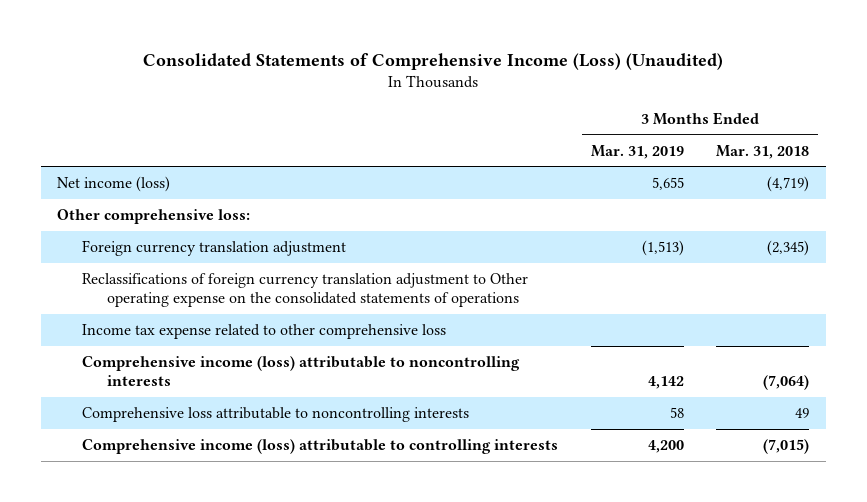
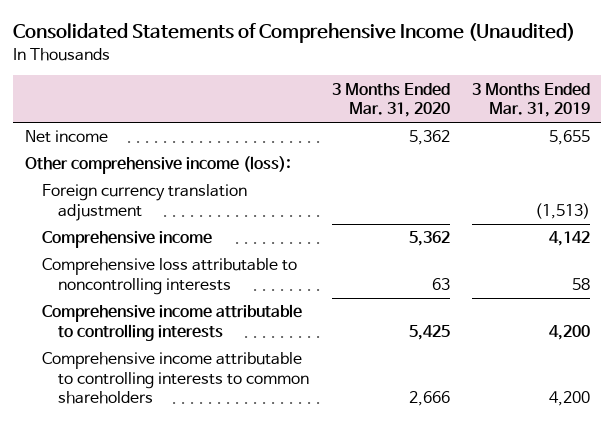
- Consolidated Statements of Comprehensive Income (Loss) (Unaudited)
+ Consolidated Statements of Comprehensive Income (Unaudited)
- | 3 Months Ended Mar. 31, 2019 | 3 Months Ended Mar. 31, 2018
+ | 3 Months Ended Mar. 31, 2020 | 3 Months Ended Mar. 31, 2019
- Net income (loss) | 5,655 | (4,719)
- Other comprehensive loss:
+ Net income | 5,362 | 5,655
+ Other comprehensive income (loss):
- Reclassifications of foreign currency translation adjustment to Other operating expense on the consolidated statements of operations
- Income tax expense related to other comprehensive loss
- Comprehensive income (loss) attributable to noncontrolling interests | 4,142 | (7,064)
+ Comprehensive income | 5,362 | 4,142
- Comprehensive income (loss) attributable to controlling interests | 4,200 | (7,015)
+ Comprehensive income attributable to controlling interests | 5,425 | 4,200
+ Comprehensive income attributable to controlling interests to common shareholders | 2,666 | 4,200

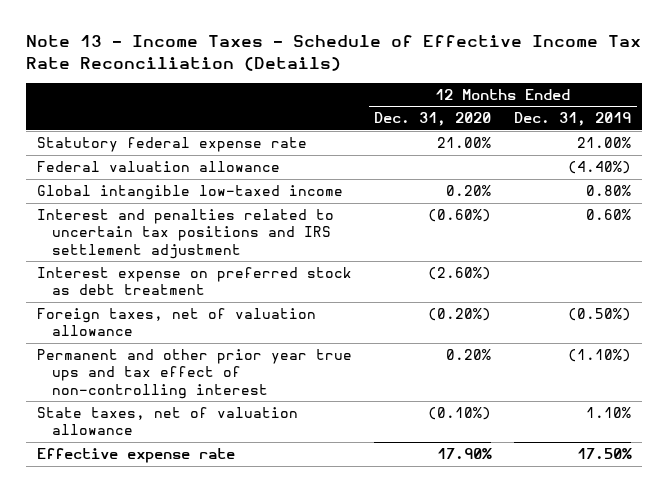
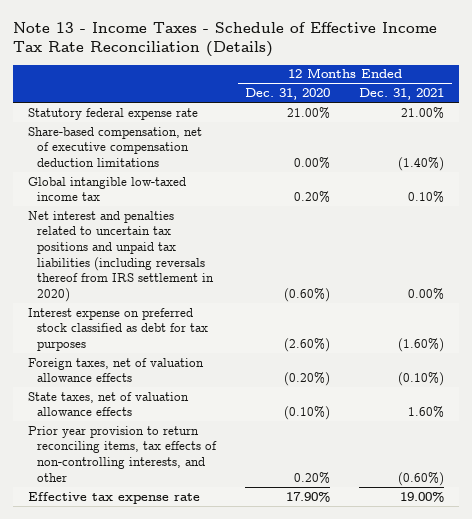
- | 12 Months Ended Dec. 31, 2020 | 12 Months Ended Dec. 31, 2019
+ | 12 Months Ended Dec. 31, 2020 | 12 Months Ended Dec. 31, 2021
- Federal valuation allowance | | (4.40%)
- Global intangible low-taxed income | 0.20% | 0.80%
- Interest and penalties related to uncertain tax positions and IRS settlement adjustment | (0.60%) | 0.60%
- Interest expense on preferred stock as debt treatment | (2.60%) |
- Foreign taxes, net of valuation allowance | (0.20%) | (0.50%)
- Permanent and other prior year true ups and tax effect of non-controlling interest | 0.20% | (1.10%)
- State taxes, net of valuation allowance | (0.10%) | 1.10%
- Effective expense rate | 17.90% | 17.50%
+ Share-based compensation, net of executive compensation deduction limitations | 0.00% | (1.40%)
+ Global intangible low-taxed income tax | 0.20% | 0.10%
+ Net interest and penalties related to uncertain tax positions and unpaid tax liabilities (including reversals thereof from IRS settlement in 2020) | (0.60%) | 0.00%
+ Interest expense on preferred stock classified as debt for tax purposes | (2.60%) | (1.60%)
+ Foreign taxes, net of valuation allowance effects | (0.20%) | (0.10%)
+ State taxes, net of valuation allowance effects | (0.10%) | 1.60%
+ Prior year provision to return reconciling items, tax effects of non-controlling interests, and other | 0.20% | (0.60%)
+ Effective tax expense rate | 17.90% | 19.00%

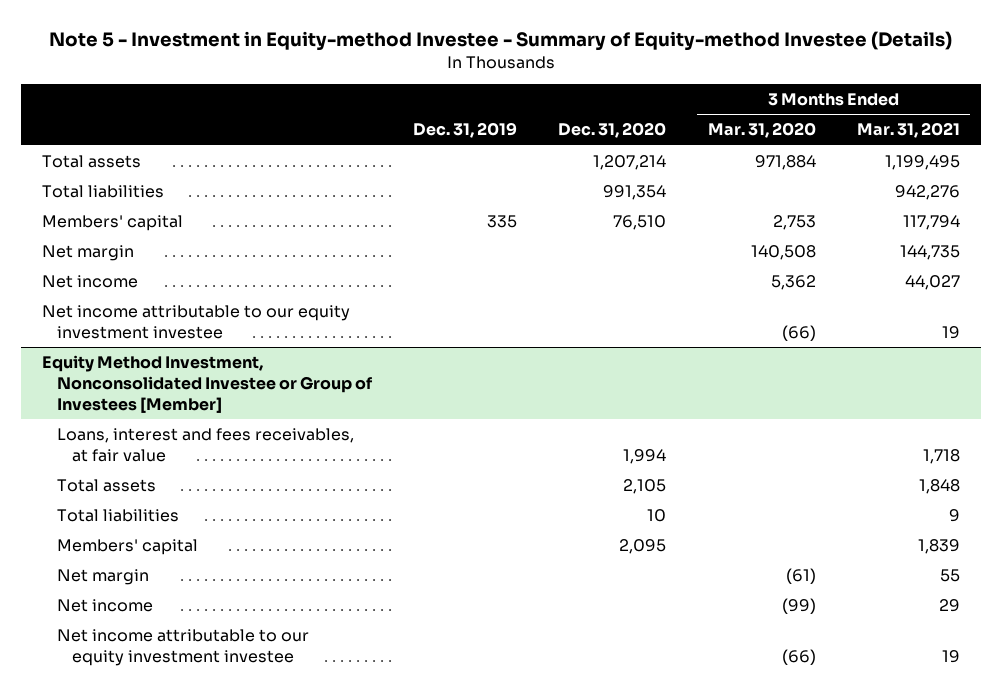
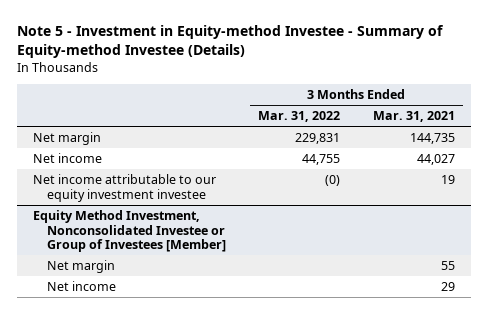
- | Dec. 31, 2019 | Dec. 31, 2020 | 3 Months Ended Mar. 31, 2020 | 3 Months Ended Mar. 31, 2021
+ | 3 Months Ended Mar. 31, 2022 | 3 Months Ended Mar. 31, 2021
- Total assets | | 1,207,214 | 971,884 | 1,199,495
- Total liabilities | | 991,354 | | 942,276
- Members' capital | 335 | 76,510 | 2,753 | 117,794
@ Equity Method Investment, Nonconsolidated Investee or Group of Investees [Member]
- Loans, interest and fees receivables, at fair value | | 1,994 | | 1,718
- Total assets | | 2,105 | | 1,848
- Total liabilities | | 10 | | 9
- Members' capital | | 2,095 | | 1,839
- Net income attributable to our equity investment investee | | | (66) | 19

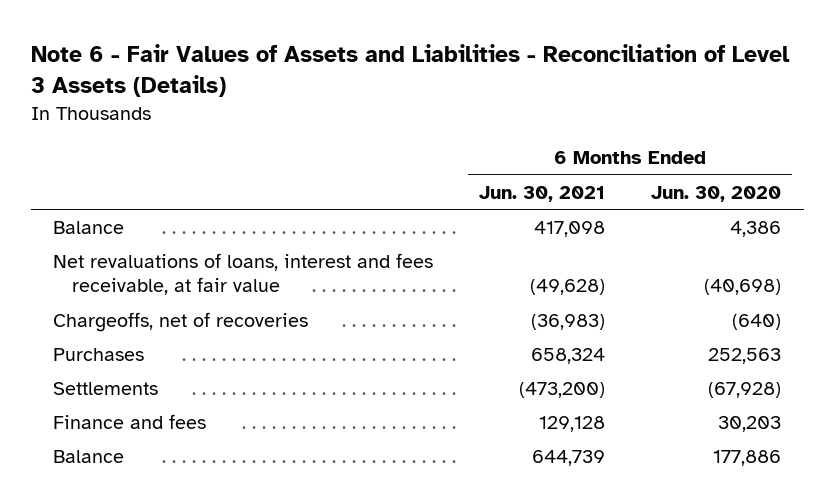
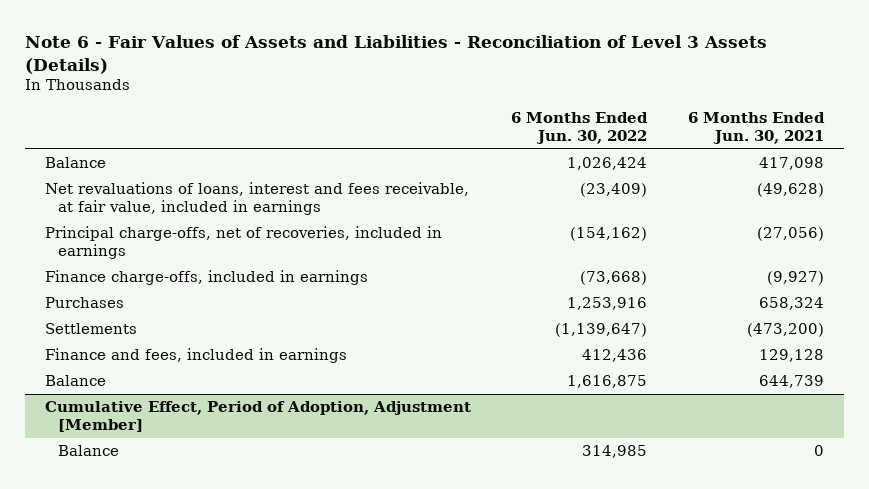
- | 6 Months Ended Jun. 30, 2021 | 6 Months Ended Jun. 30, 2020
+ | 6 Months Ended Jun. 30, 2022 | 6 Months Ended Jun. 30, 2021
- Net revaluations of loans, interest and fees receivable, at fair value | (49,628) | (40,698)
- Chargeoffs, net of recoveries | (36,983) | (640)
+ Net revaluations of loans, interest and fees receivable, at fair value, included in earnings | (23,409) | (49,628)
+ Principal charge-offs, net of recoveries, included in earnings | (154,162) | (27,056)
+ Finance charge-offs, included in earnings | (73,668) | (9,927)
- Finance and fees | 129,128 | 30,203
+ Finance and fees, included in earnings | 412,436 | 129,128
+ Cumulative Effect, Period of Adoption, Adjustment [Member]
+ Balance | 314,985 | 0

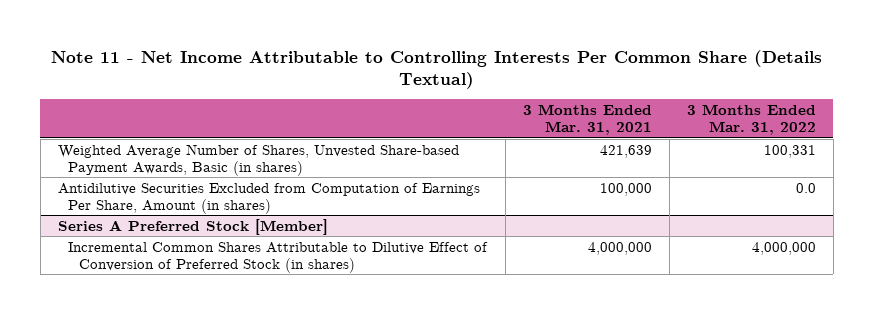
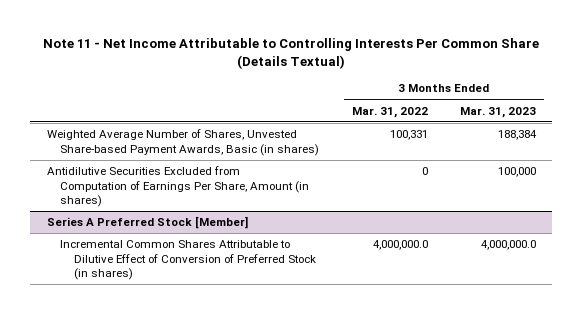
- | 3 Months Ended Mar. 31, 2021 | 3 Months Ended Mar. 31, 2022
+ | 3 Months Ended Mar. 31, 2022 | 3 Months Ended Mar. 31, 2023
- Antidilutive Securities Excluded from Computation of Earnings Per Share, Amount (in shares) | 100,000 | 0.0
+ Antidilutive Securities Excluded from Computation of Earnings Per Share, Amount (in shares) | 0 | 100,000
@ Series A Preferred Stock [Member]
- Incremental Common Shares Attributable to Dilutive Effect of Conversion of Preferred Stock (in shares) | 4,000,000 | 4,000,000
+ Incremental Common Shares Attributable to Dilutive Effect of Conversion of Preferred Stock (in shares) | 4,000,000.0 | 4,000,000.0

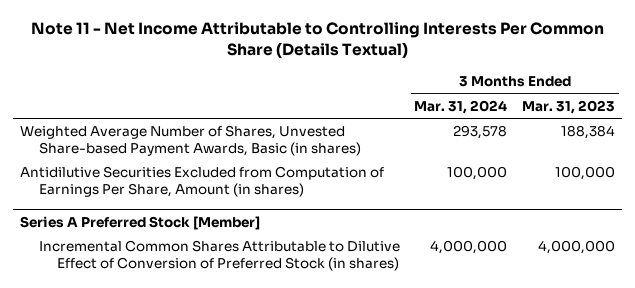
- | 3 Months Ended Mar. 31, 2022 | 3 Months Ended Mar. 31, 2023
+ | 3 Months Ended Mar. 31, 2024 | 3 Months Ended Mar. 31, 2023
@ Series A Preferred Stock [Member]
- Incremental Common Shares Attributable to Dilutive Effect of Conversion of Preferred Stock (in shares) | 4,000,000.0 | 4,000,000.0
+ Incremental Common Shares Attributable to Dilutive Effect of Conversion of Preferred Stock (in shares) | 4,000,000 | 4,000,000

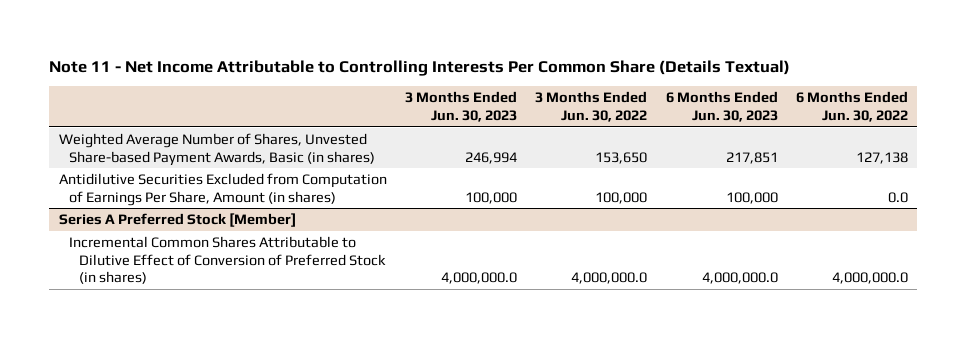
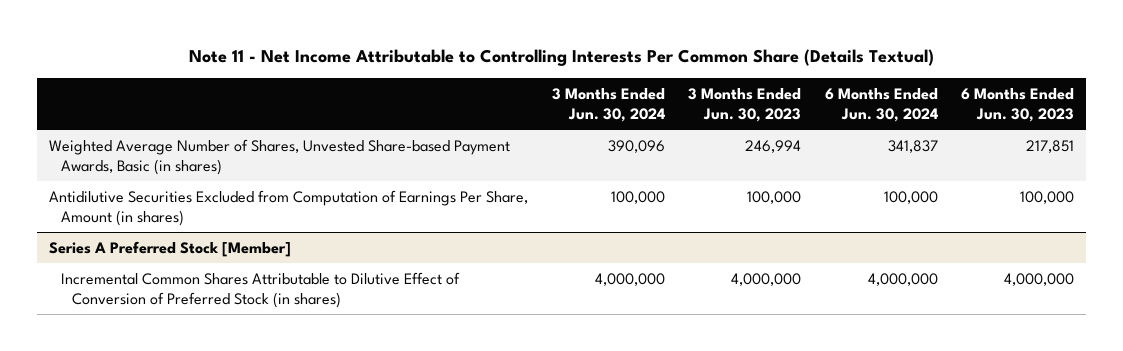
- | 3 Months Ended Jun. 30, 2023 | 3 Months Ended Jun. 30, 2022 | 6 Months Ended Jun. 30, 2023 | 6 Months Ended Jun. 30, 2022
+ | 3 Months Ended Jun. 30, 2024 | 3 Months Ended Jun. 30, 2023 | 6 Months Ended Jun. 30, 2024 | 6 Months Ended Jun. 30, 2023
@ Series A Preferred Stock [Member]
- Incremental Common Shares Attributable to Dilutive Effect of Conversion of Preferred Stock (in shares) | 4,000,000.0 | 4,000,000.0 | 4,000,000.0 | 4,000,000.0
+ Incremental Common Shares Attributable to Dilutive Effect of Conversion of Preferred Stock (in shares) | 4,000,000 | 4,000,000 | 4,000,000 | 4,000,000

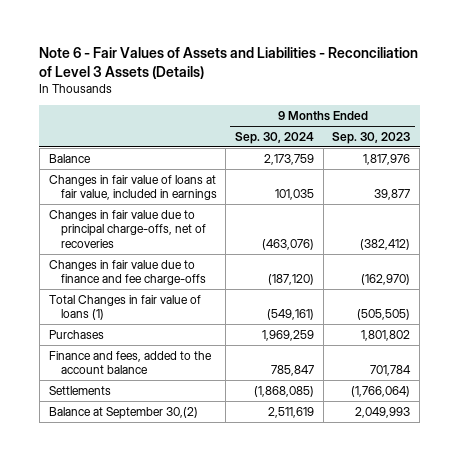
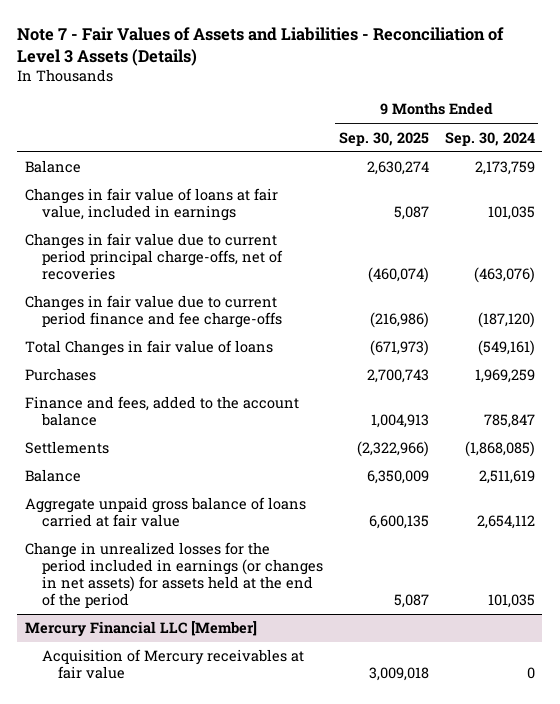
- Note 6 - Fair Values of Assets and Liabilities - Reconciliation of Level 3 Assets (Details)
+ Note 7 - Fair Values of Assets and Liabilities - Reconciliation of Level 3 Assets (Details)
- | 9 Months Ended Sep. 30, 2024 | 9 Months Ended Sep. 30, 2023
+ | 9 Months Ended Sep. 30, 2025 | 9 Months Ended Sep. 30, 2024
- Changes in fair value due to principal charge-offs, net of recoveries | (463,076) | (382,412)
- Changes in fair value due to finance and fee charge-offs | (187,120) | (162,970)
- Total Changes in fair value of loans (1) | (549,161) | (505,505)
+ Changes in fair value due to current period principal charge-offs, net of recoveries | (460,074) | (463,076)
+ Changes in fair value due to current period finance and fee charge-offs | (216,986) | (187,120)
+ Total Changes in fair value of loans | (671,973) | (549,161)
- Balance at September 30,(2) | 2,511,619 | 2,049,993
+ Balance | 6,350,009 | 2,511,619
+ Aggregate unpaid gross balance of loans carried at fair value | 6,600,135 | 2,654,112
+ Change in unrealized losses for the period included in earnings (or changes in net assets) for assets held at the end of the period | 5,087 | 101,035
+ Mercury Financial LLC [Member]
+ Acquisition of Mercury receivables at fair value | 3,009,018 | 0

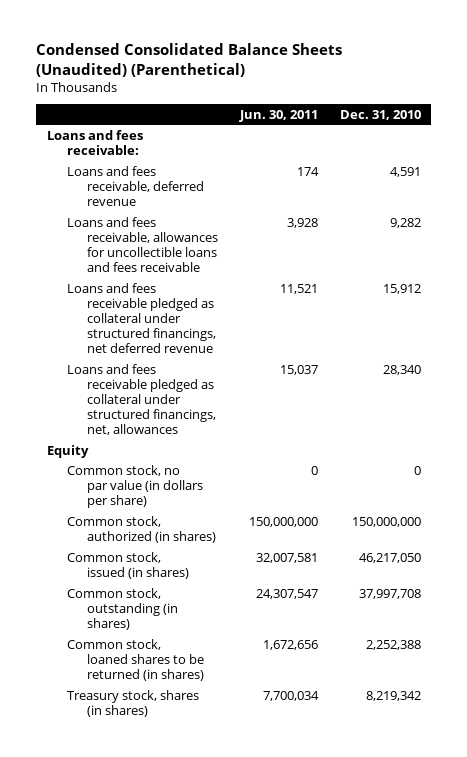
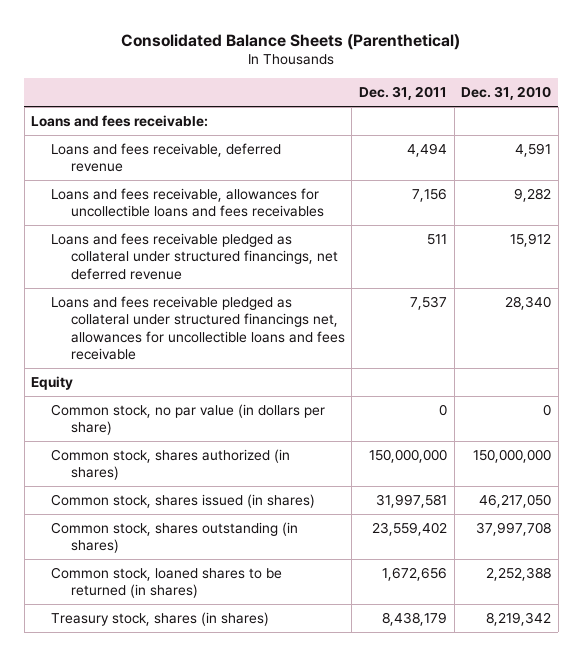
- Condensed Consolidated Balance Sheets (Unaudited) (Parenthetical)
+ Consolidated Balance Sheets (Parenthetical)
- | Jun. 30, 2011 | Dec. 31, 2010
+ | Dec. 31, 2011 | Dec. 31, 2010
- Loans and fees receivable, allowances for uncollectible loans and fees receivable | 3,928 | 9,282
+ Loans and fees receivable, allowances for uncollectible loans and fees receivables | 7,156 | 9,282
- Loans and fees receivable pledged as collateral under structured financings, net, allowances | 15,037 | 28,340
+ Loans and fees receivable pledged as collateral under structured financings net, allowances for uncollectible loans and fees receivable | 7,537 | 28,340
- Common stock, authorized (in shares) | 150,000,000 | 150,000,000
- Common stock, issued (in shares) | 32,007,581 | 46,217,050
- Common stock, outstanding (in shares) | 24,307,547 | 37,997,708
+ Common stock, shares authorized (in shares) | 150,000,000 | 150,000,000
+ Common stock, shares issued (in shares) | 31,997,581 | 46,217,050
+ Common stock, shares outstanding (in shares) | 23,559,402 | 37,997,708

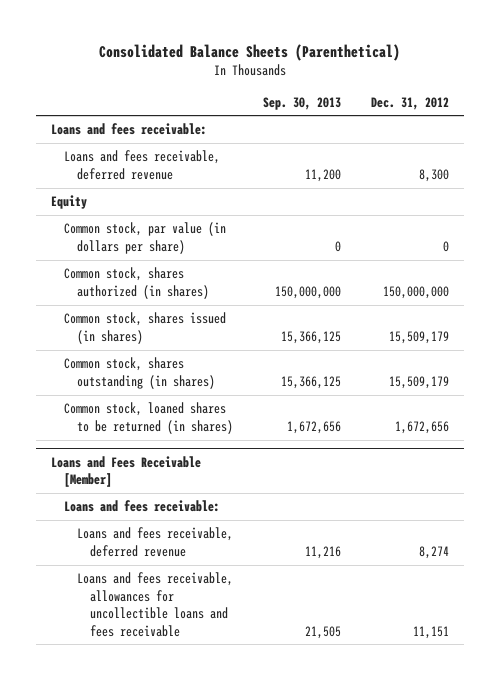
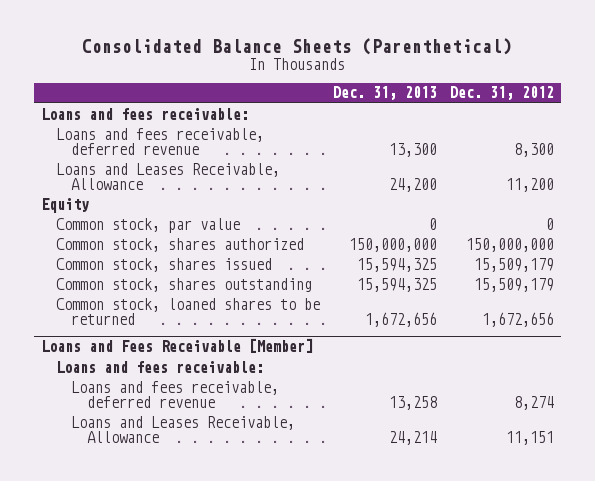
- | Sep. 30, 2013 | Dec. 31, 2012
+ | Dec. 31, 2013 | Dec. 31, 2012
+ Loans and Leases Receivable, Allowance | 24,200 | 11,200
- Common stock, par value (in dollars per share) | 0 | 0
- Common stock, shares authorized (in shares) | 150,000,000 | 150,000,000
- Common stock, shares issued (in shares) | 15,366,125 | 15,509,179
- Common stock, shares outstanding (in shares) | 15,366,125 | 15,509,179
- Common stock, loaned shares to be returned (in shares) | 1,672,656 | 1,672,656
+ Common stock, par value | 0 | 0
+ Common stock, shares authorized | 150,000,000 | 150,000,000
+ Common stock, shares issued | 15,594,325 | 15,509,179
+ Common stock, shares outstanding | 15,594,325 | 15,509,179
+ Common stock, loaned shares to be returned | 1,672,656 | 1,672,656
@ Loans and Fees Receivable [Member]
- Loans and fees receivable, allowances for uncollectible loans and fees receivable | 21,505 | 11,151
+ Loans and Leases Receivable, Allowance | 24,214 | 11,151

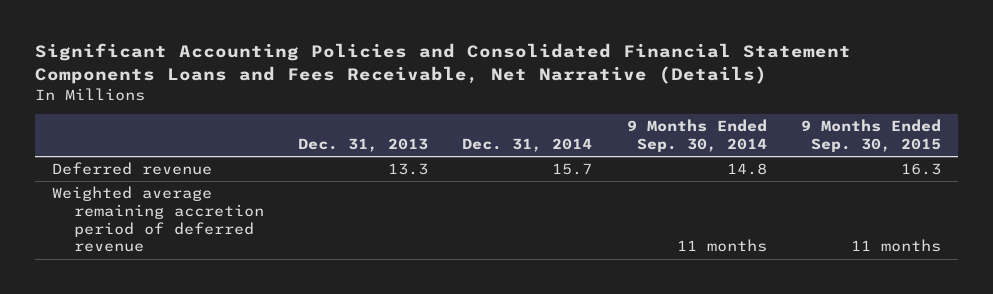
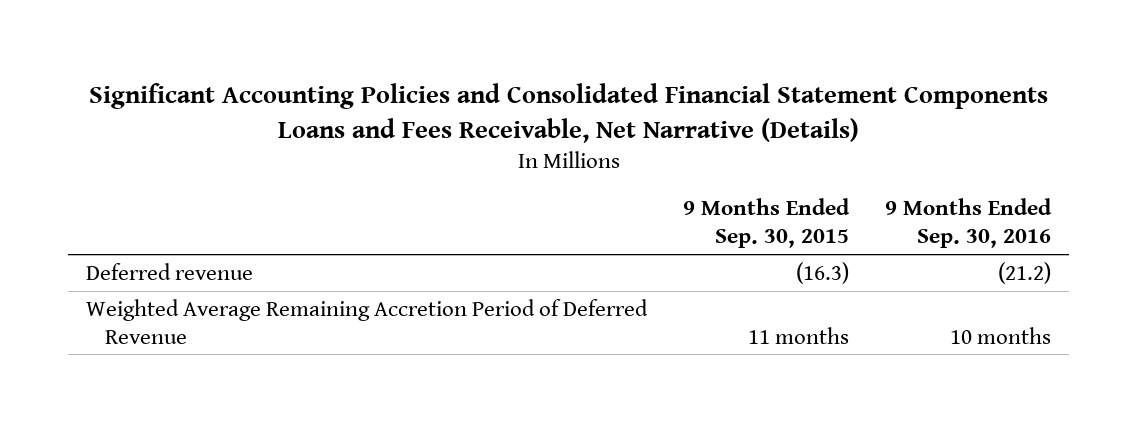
- | Dec. 31, 2013 | Dec. 31, 2014 | 9 Months Ended Sep. 30, 2014 | 9 Months Ended Sep. 30, 2015
+ | 9 Months Ended Sep. 30, 2015 | 9 Months Ended Sep. 30, 2016
- Deferred revenue | 13.3 | 15.7 | 14.8 | 16.3
- Weighted average remaining accretion period of deferred revenue | | | 11 months | 11 months
+ Deferred revenue | (16.3) | (21.2)
+ Weighted Average Remaining Accretion Period of Deferred Revenue | 11 months | 10 months

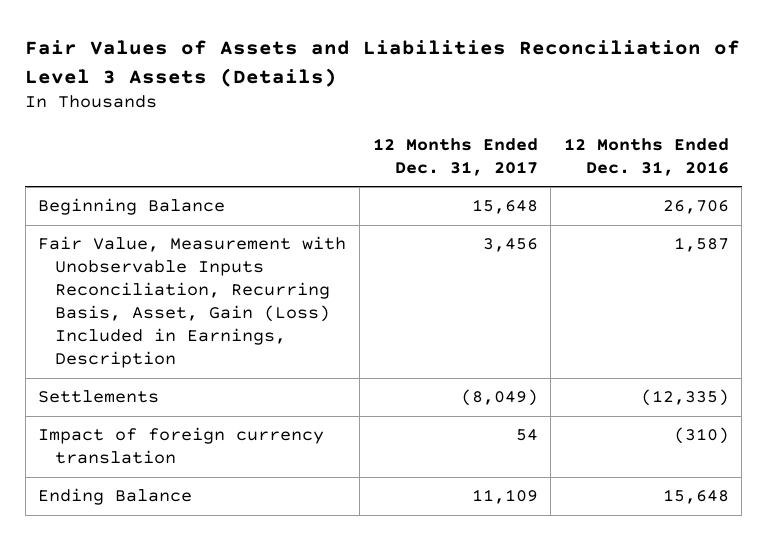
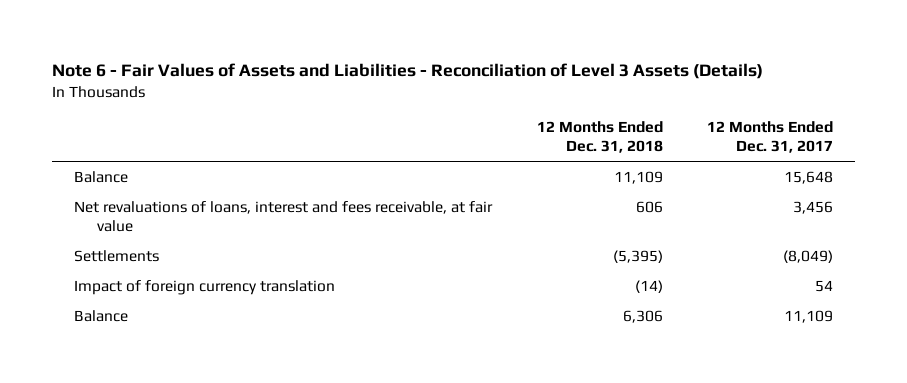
- Fair Values of Assets and Liabilities Reconciliation of Level 3 Assets (Details)
+ Note 6 - Fair Values of Assets and Liabilities - Reconciliation of Level 3 Assets (Details)
- | 12 Months Ended Dec. 31, 2017 | 12 Months Ended Dec. 31, 2016
+ | 12 Months Ended Dec. 31, 2018 | 12 Months Ended Dec. 31, 2017
- Beginning Balance | 15,648 | 26,706
- Fair Value, Measurement with Unobservable Inputs Reconciliation, Recurring Basis, Asset, Gain (Loss) Included in Earnings, Description | 3,456 | 1,587
+ Balance | 11,109 | 15,648
+ Net revaluations of loans, interest and fees receivable, at fair value | 606 | 3,456
- Ending Balance | 11,109 | 15,648
+ Balance | 6,306 | 11,109

